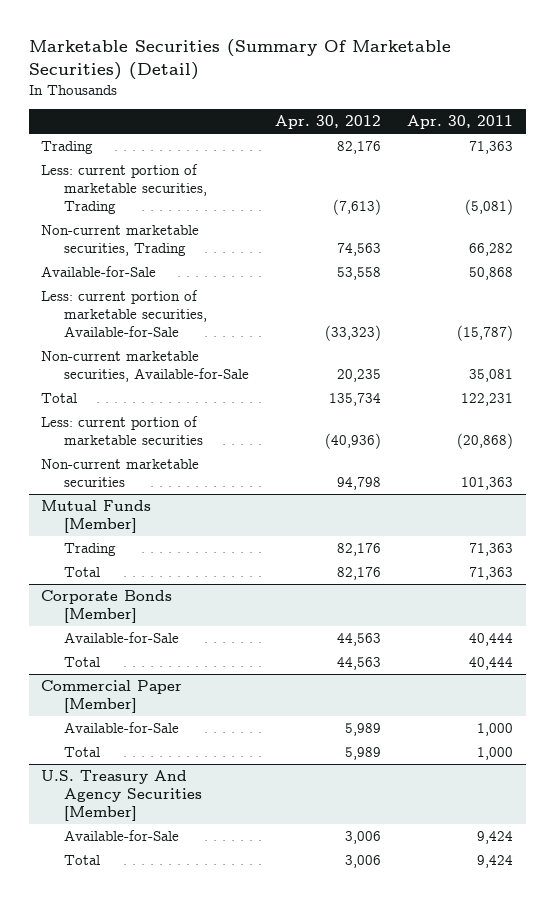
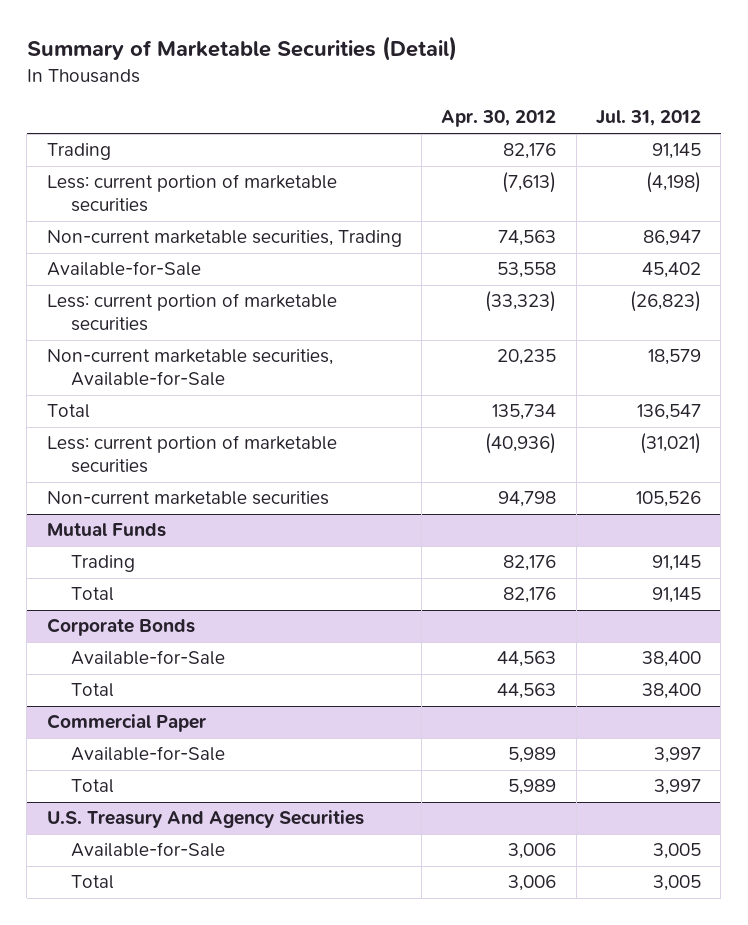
- Marketable Securities (Summary Of Marketable Securities) (Detail)
+ Summary of Marketable Securities (Detail)
- | Apr. 30, 2012 | Apr. 30, 2011
+ | Apr. 30, 2012 | Jul. 31, 2012
- Less: current portion of marketable securities, Trading | (7,613) | (5,081)
+ Less: current portion of marketable securities | (7,613) | (4,198)
- Less: current portion of marketable securities, Available-for-Sale | (33,323) | (15,787)
+ Less: current portion of marketable securities | (33,323) | (26,823)
- Mutual Funds [Member]
+ Mutual Funds
- Corporate Bonds [Member]
+ Corporate Bonds
- Commercial Paper [Member]
+ Commercial Paper
- U.S. Treasury And Agency Securities [Member]
+ U.S. Treasury And Agency Securities

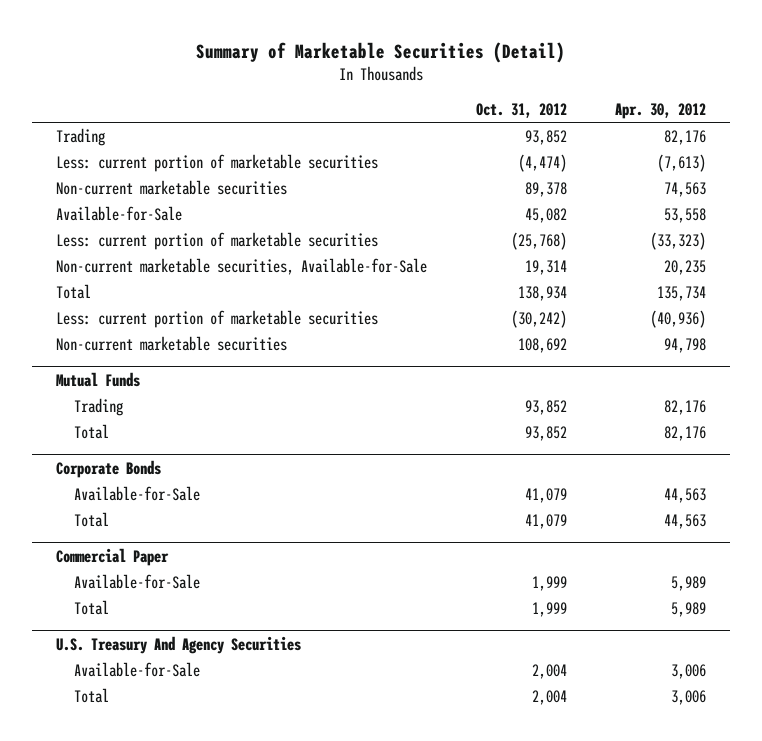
- | Apr. 30, 2012 | Jul. 31, 2012
+ | Oct. 31, 2012 | Apr. 30, 2012
- Non-current marketable securities, Trading | 74,563 | 86,947
+ Non-current marketable securities | 89,378 | 74,563

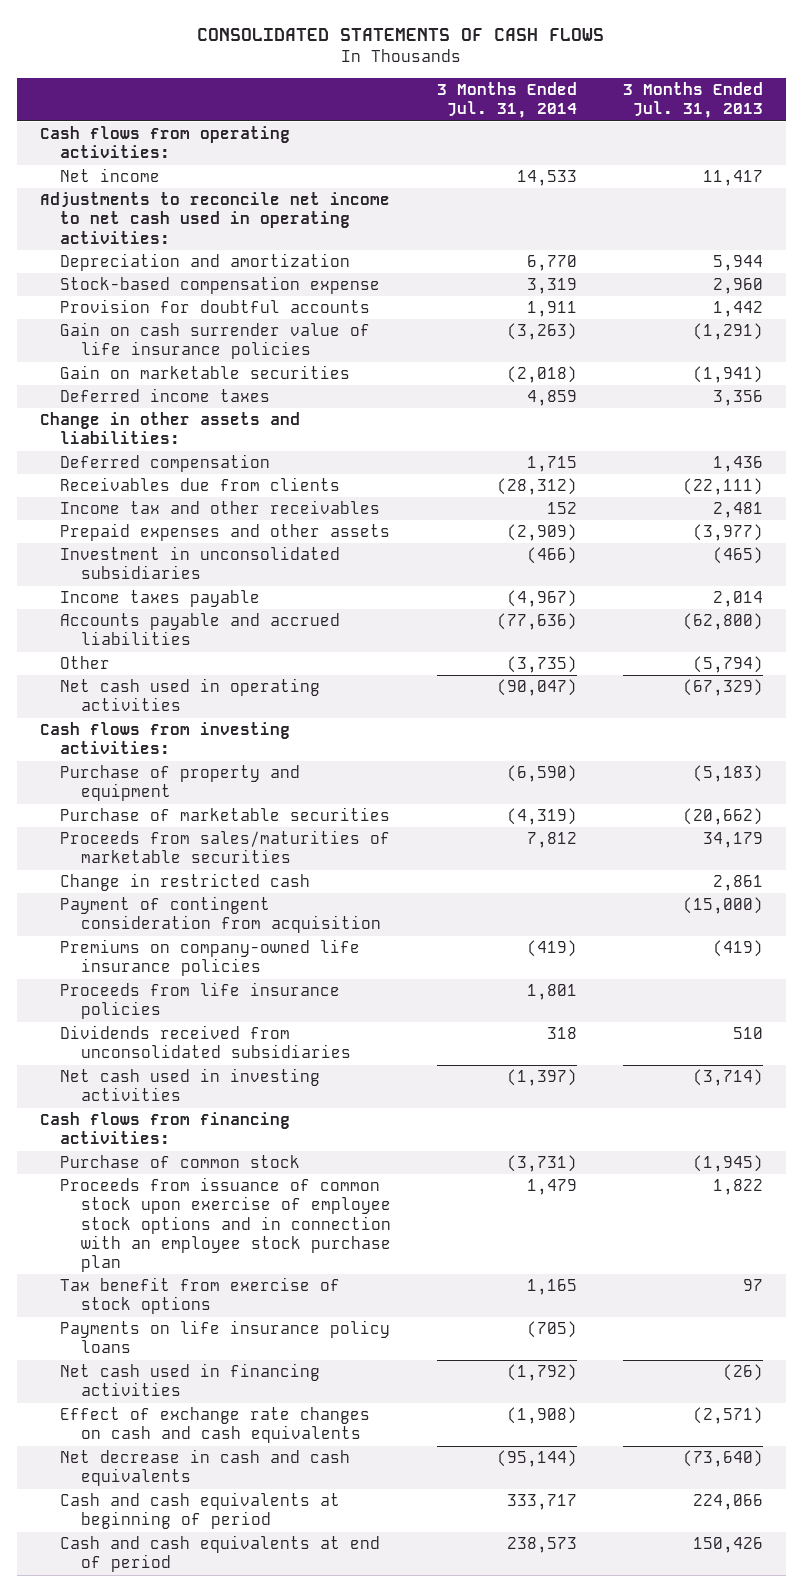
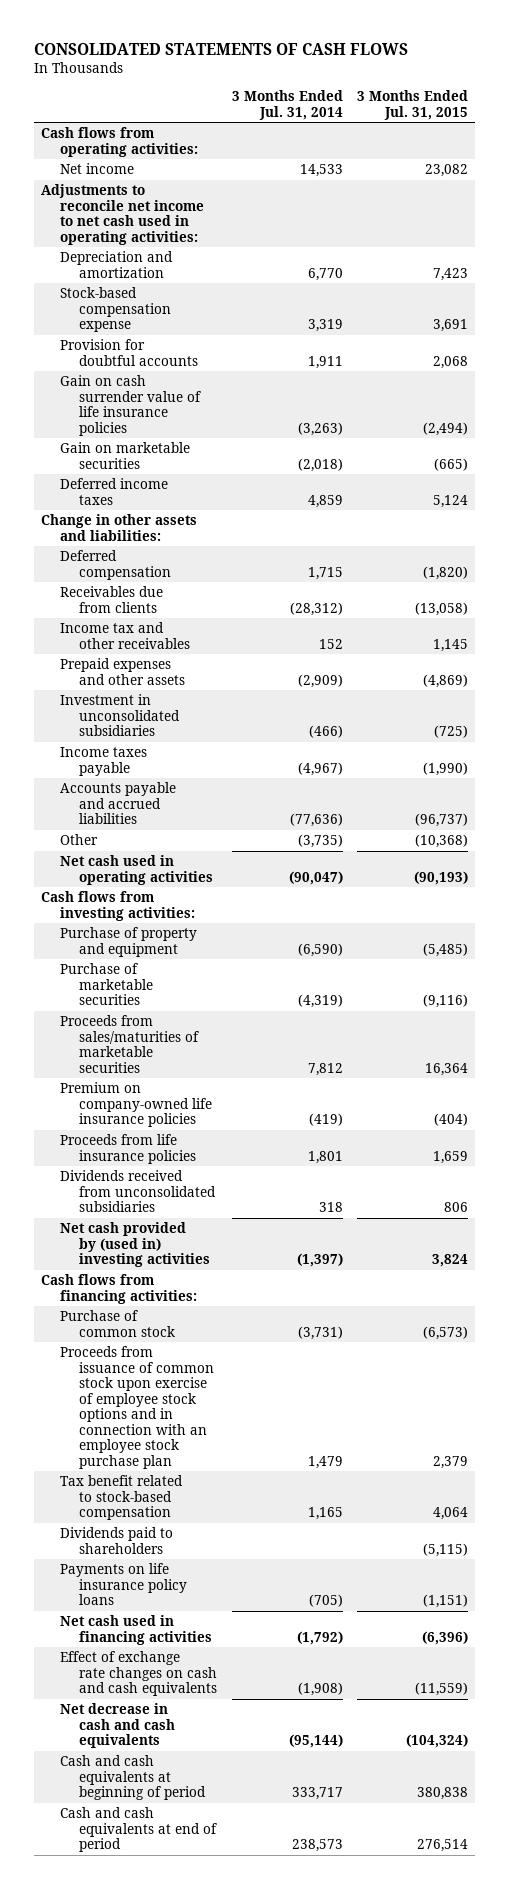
- | 3 Months Ended Jul. 31, 2014 | 3 Months Ended Jul. 31, 2013
+ | 3 Months Ended Jul. 31, 2014 | 3 Months Ended Jul. 31, 2015
- Change in restricted cash | | 2,861
- Payment of contingent consideration from acquisition | | (15,000)
- Premiums on company-owned life insurance policies | (419) | (419)
+ Premium on company-owned life insurance policies | (419) | (404)
- Net cash used in investing activities | (1,397) | (3,714)
+ Net cash provided by (used in) investing activities | (1,397) | 3,824
- Tax benefit from exercise of stock options | 1,165 | 97
+ Tax benefit related to stock-based compensation | 1,165 | 4,064
+ Dividends paid to shareholders | | (5,115)

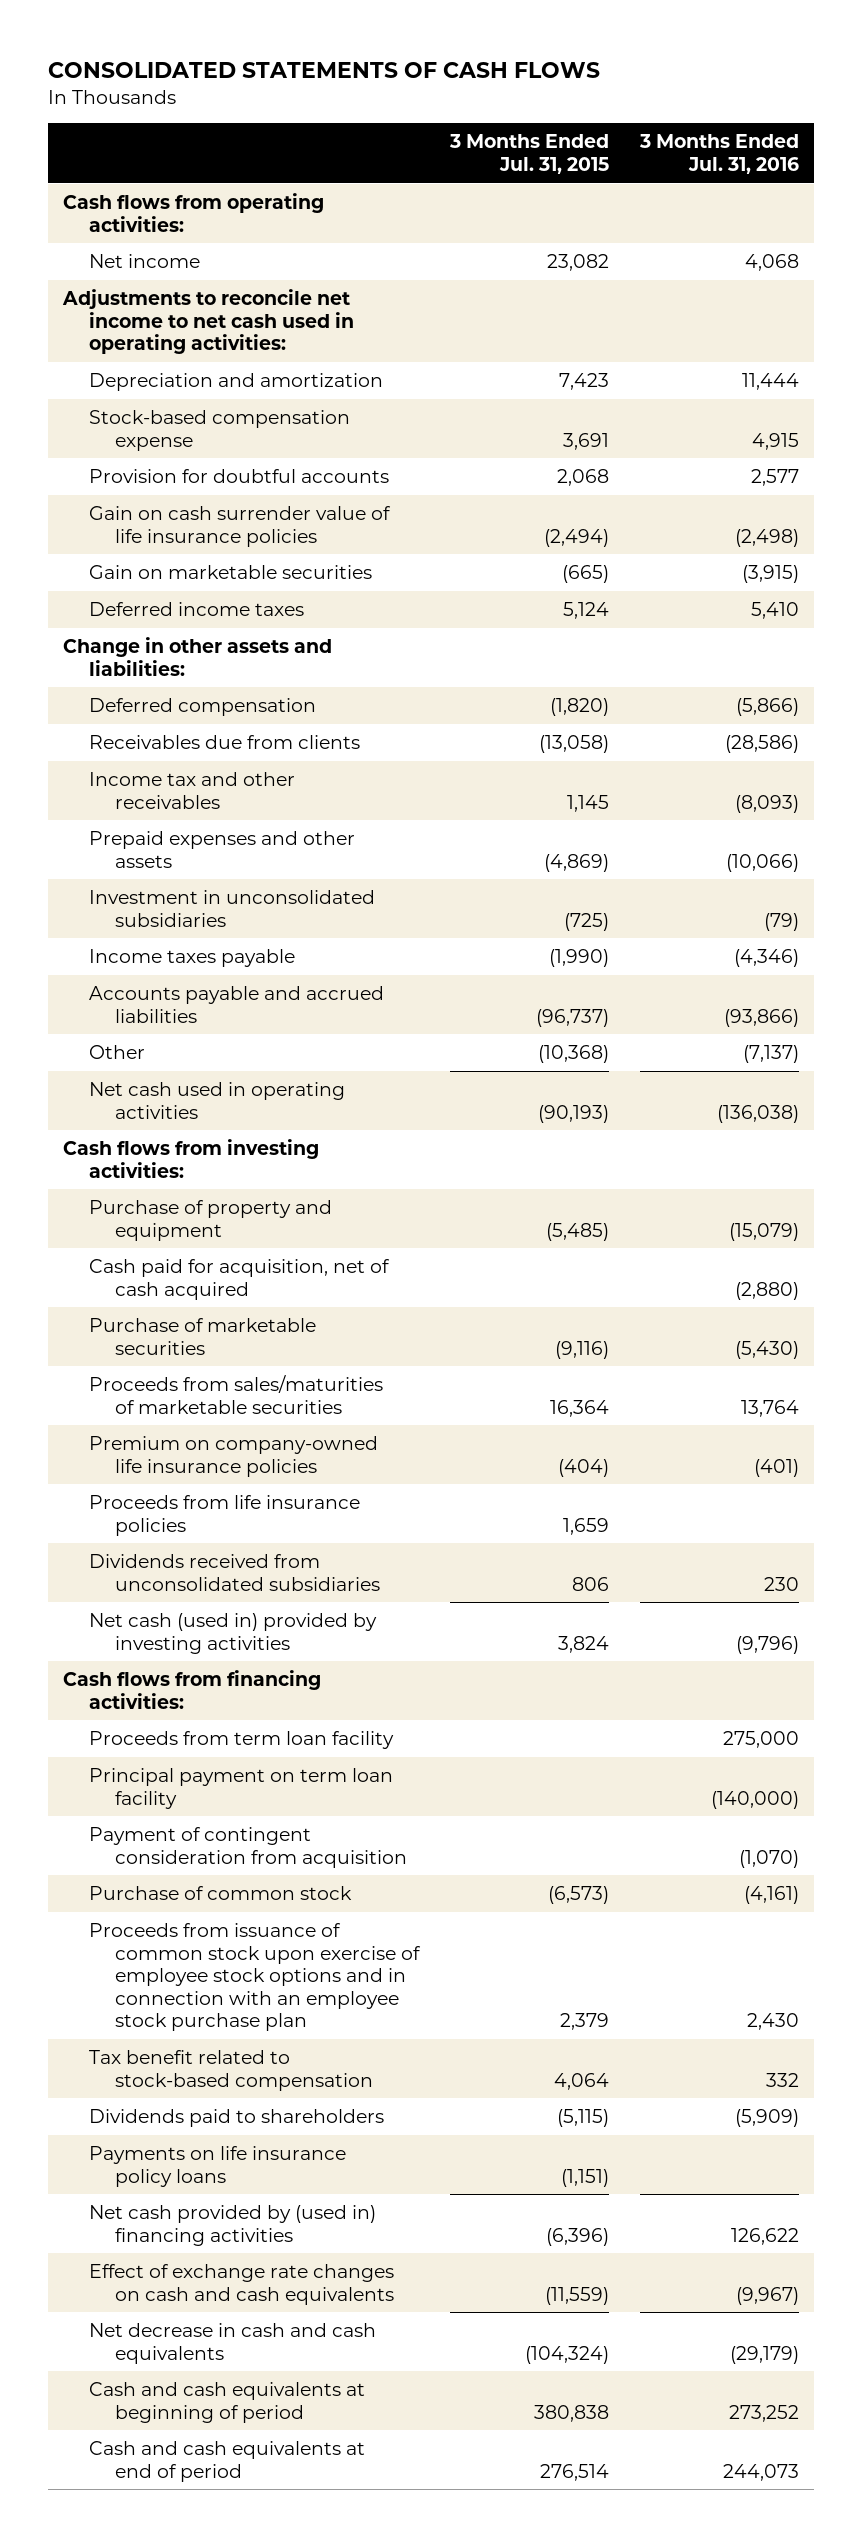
- | 3 Months Ended Jul. 31, 2014 | 3 Months Ended Jul. 31, 2015
+ | 3 Months Ended Jul. 31, 2015 | 3 Months Ended Jul. 31, 2016
+ Cash paid for acquisition, net of cash acquired | | (2,880)
- Net cash provided by (used in) investing activities | (1,397) | 3,824
+ Net cash (used in) provided by investing activities | 3,824 | (9,796)
+ Proceeds from term loan facility | | 275,000
+ Principal payment on term loan facility | | (140,000)
+ Payment of contingent consideration from acquisition | | (1,070)
- Net cash used in financing activities | (1,792) | (6,396)
+ Net cash provided by (used in) financing activities | (6,396) | 126,622

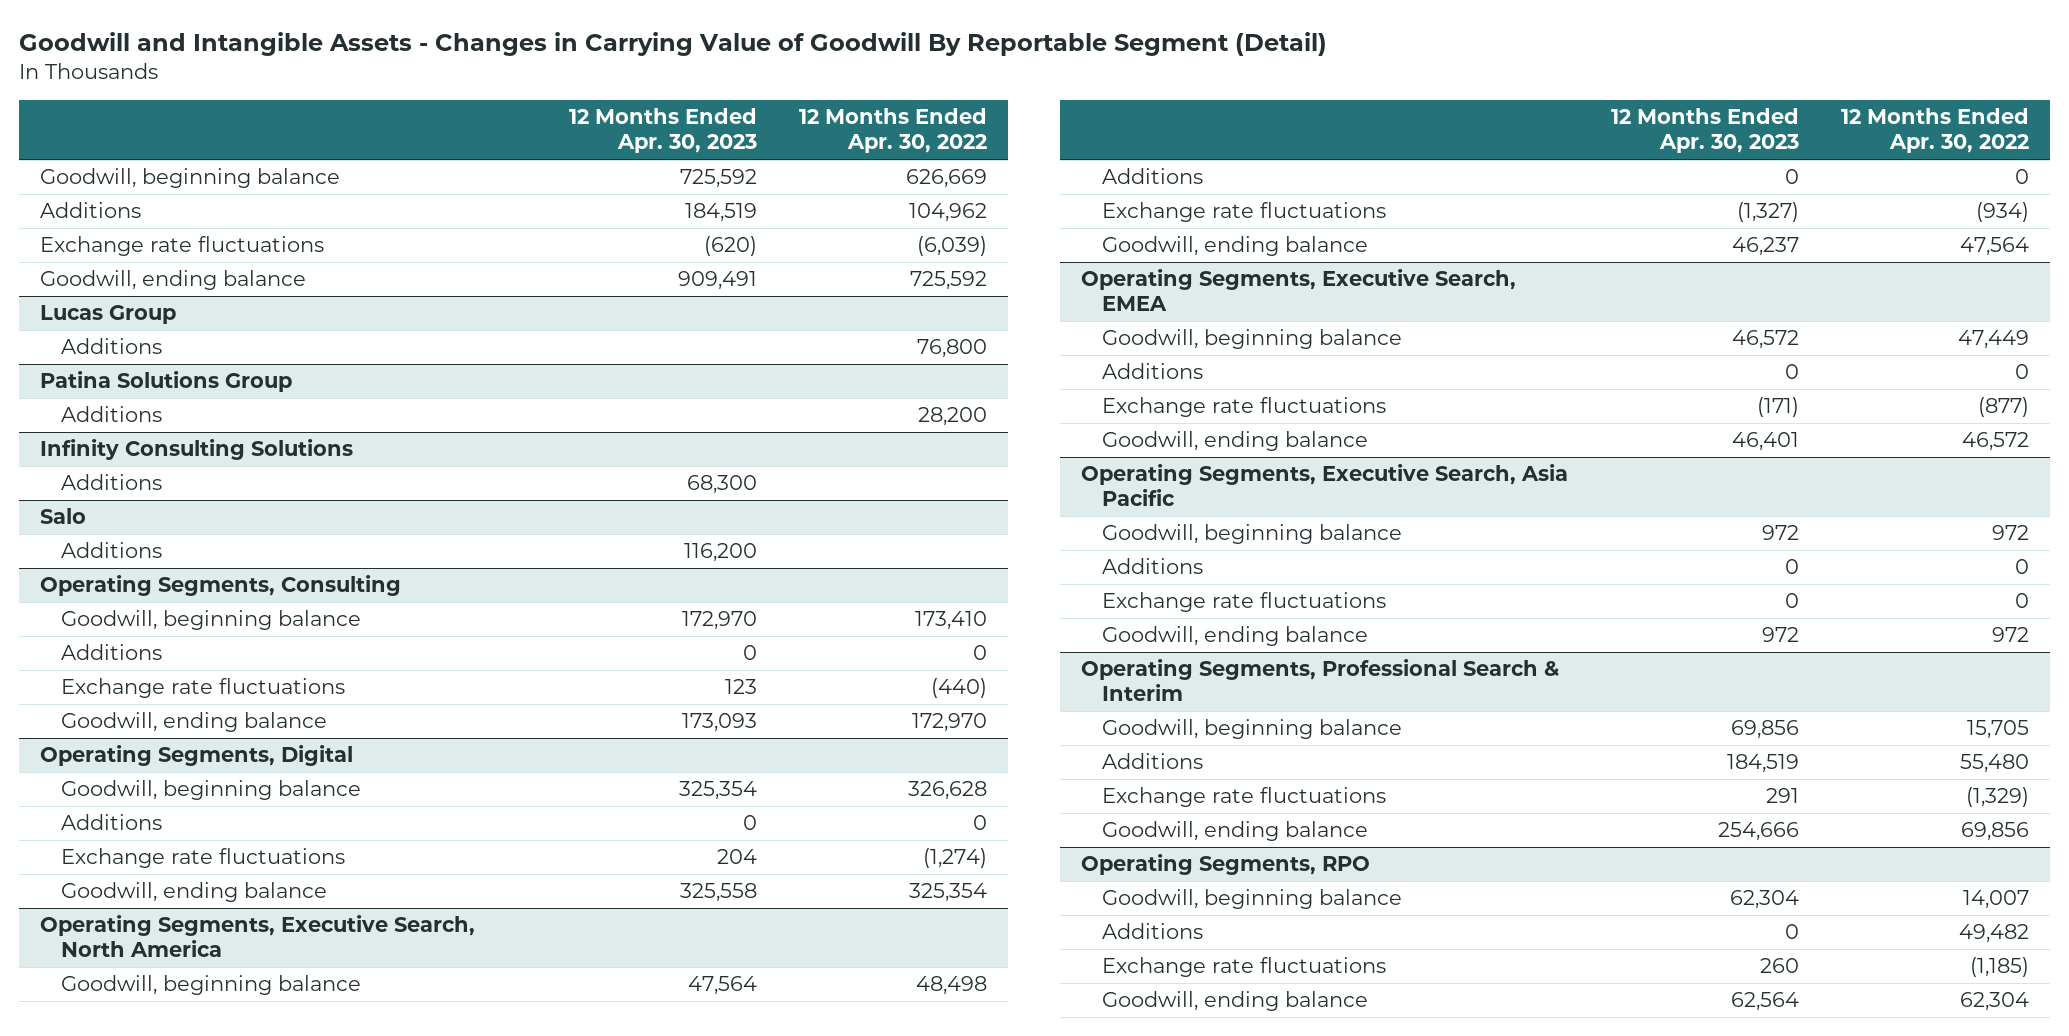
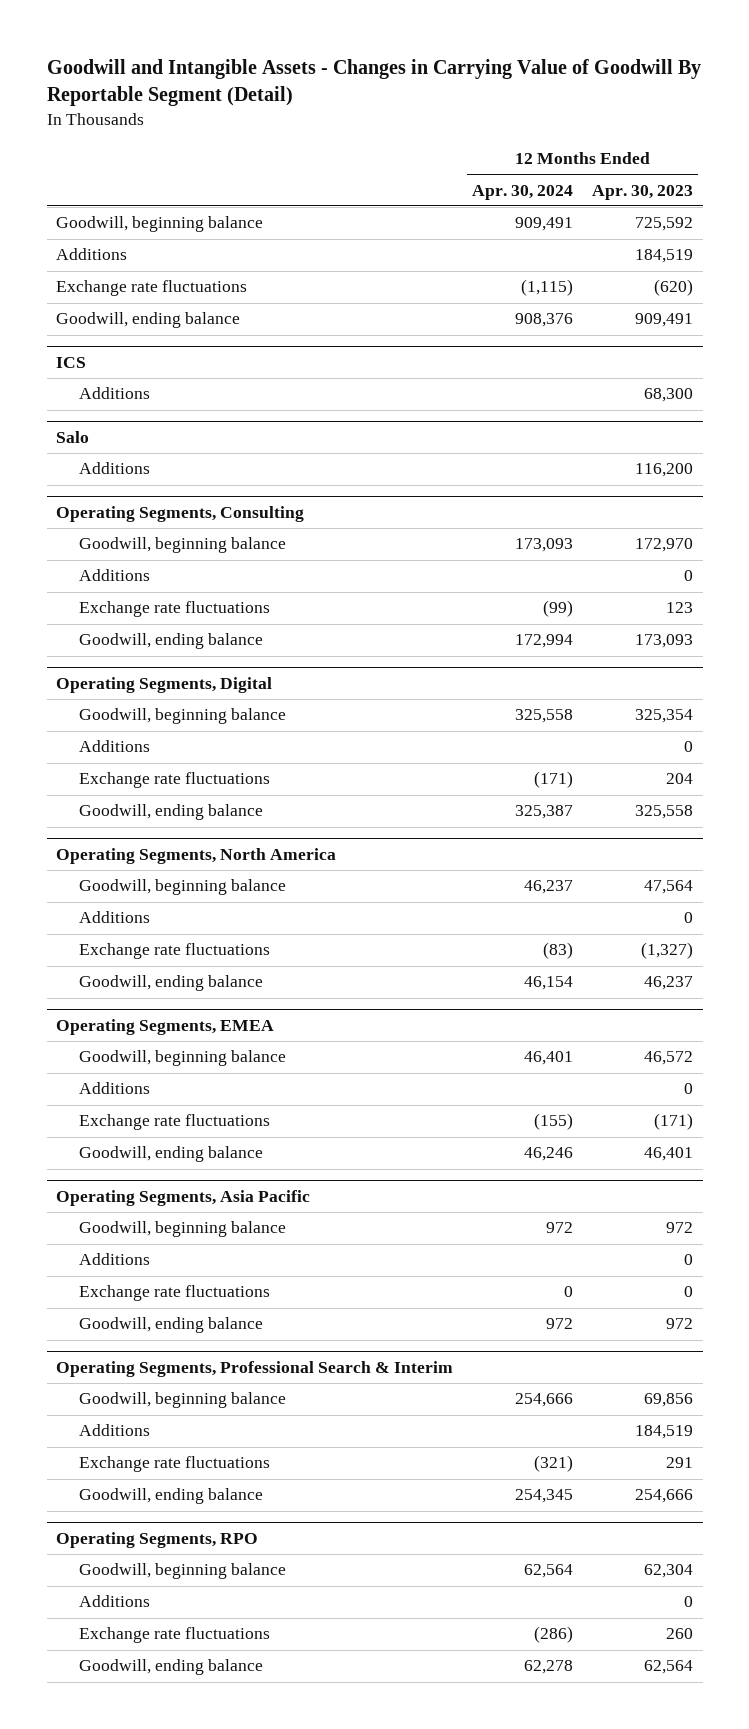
- | 12 Months Ended Apr. 30, 2023 | 12 Months Ended Apr. 30, 2022
+ | 12 Months Ended Apr. 30, 2024 | 12 Months Ended Apr. 30, 2023
- Lucas Group
- Additions | | 76,800
- Patina Solutions Group
- Additions | | 28,200
- Infinity Consulting Solutions
+ ICS
- Operating Segments, Executive Search, North America
+ Operating Segments, North America
- Operating Segments, Executive Search, EMEA
+ Operating Segments, EMEA
- Operating Segments, Executive Search, Asia Pacific
+ Operating Segments, Asia Pacific

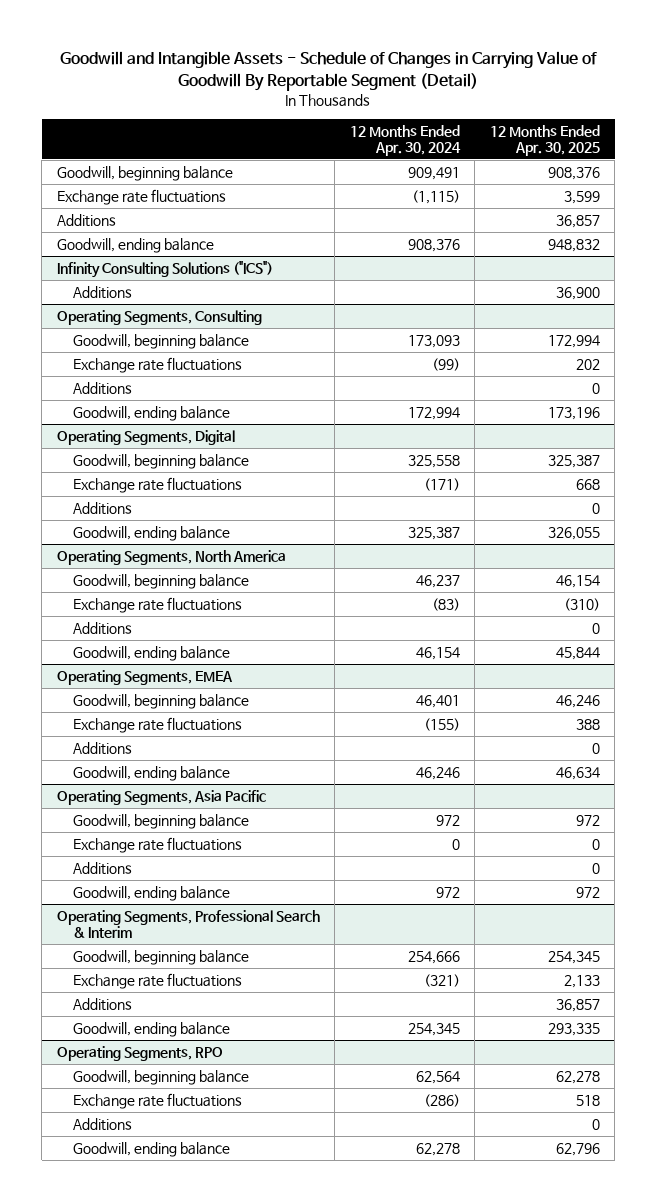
- Goodwill and Intangible Assets - Changes in Carrying Value of Goodwill By Reportable Segment (Detail)
+ Goodwill and Intangible Assets - Schedule of Changes in Carrying Value of Goodwill By Reportable Segment (Detail)
- | 12 Months Ended Apr. 30, 2024 | 12 Months Ended Apr. 30, 2023
+ | 12 Months Ended Apr. 30, 2024 | 12 Months Ended Apr. 30, 2025
- Additions | | 184,519
- ICS
- Salo
moved down: Goodwill, ending balance | 908,376 | 948,832
+ Infinity Consulting Solutions ("ICS")
@ Operating Segments, Consulting
moved down: Additions | | 0
@ Operating Segments, Digital
moved down: Additions | | 0
@ Operating Segments, North America
moved down: Additions | | 0
@ Operating Segments, EMEA
moved down: Additions | | 0
@ Operating Segments, Asia Pacific
moved down: Additions | | 0
@ Operating Segments, Professional Search & Interim
moved down: Additions | | 36,857
@ Operating Segments, RPO
moved down: Additions | | 0

